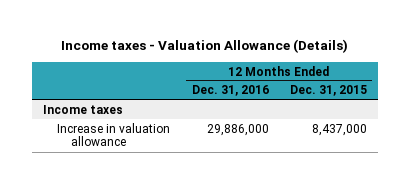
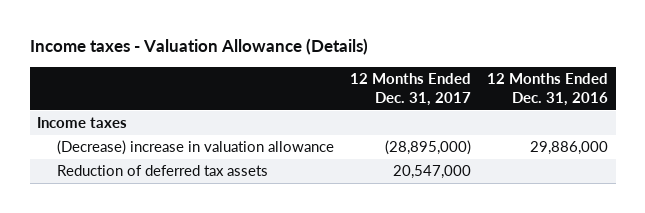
- | 12 Months Ended Dec. 31, 2016 | 12 Months Ended Dec. 31, 2015
+ | 12 Months Ended Dec. 31, 2017 | 12 Months Ended Dec. 31, 2016
- Increase in valuation allowance | 29,886,000 | 8,437,000
+ (Decrease) increase in valuation allowance | (28,895,000) | 29,886,000
+ Reduction of deferred tax assets | 20,547,000 |

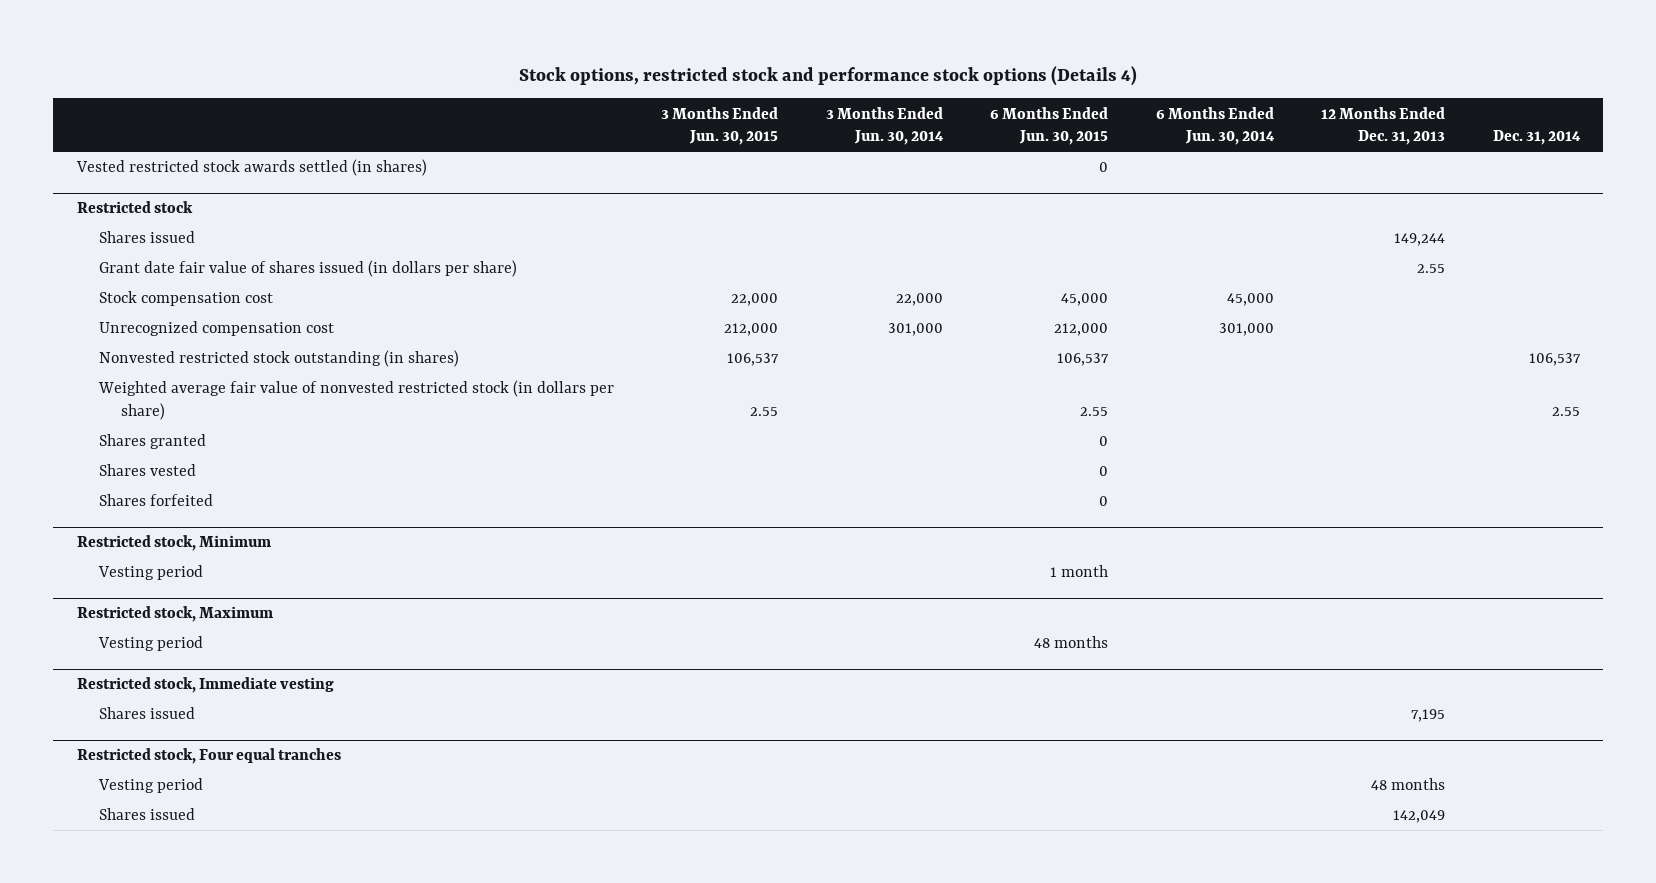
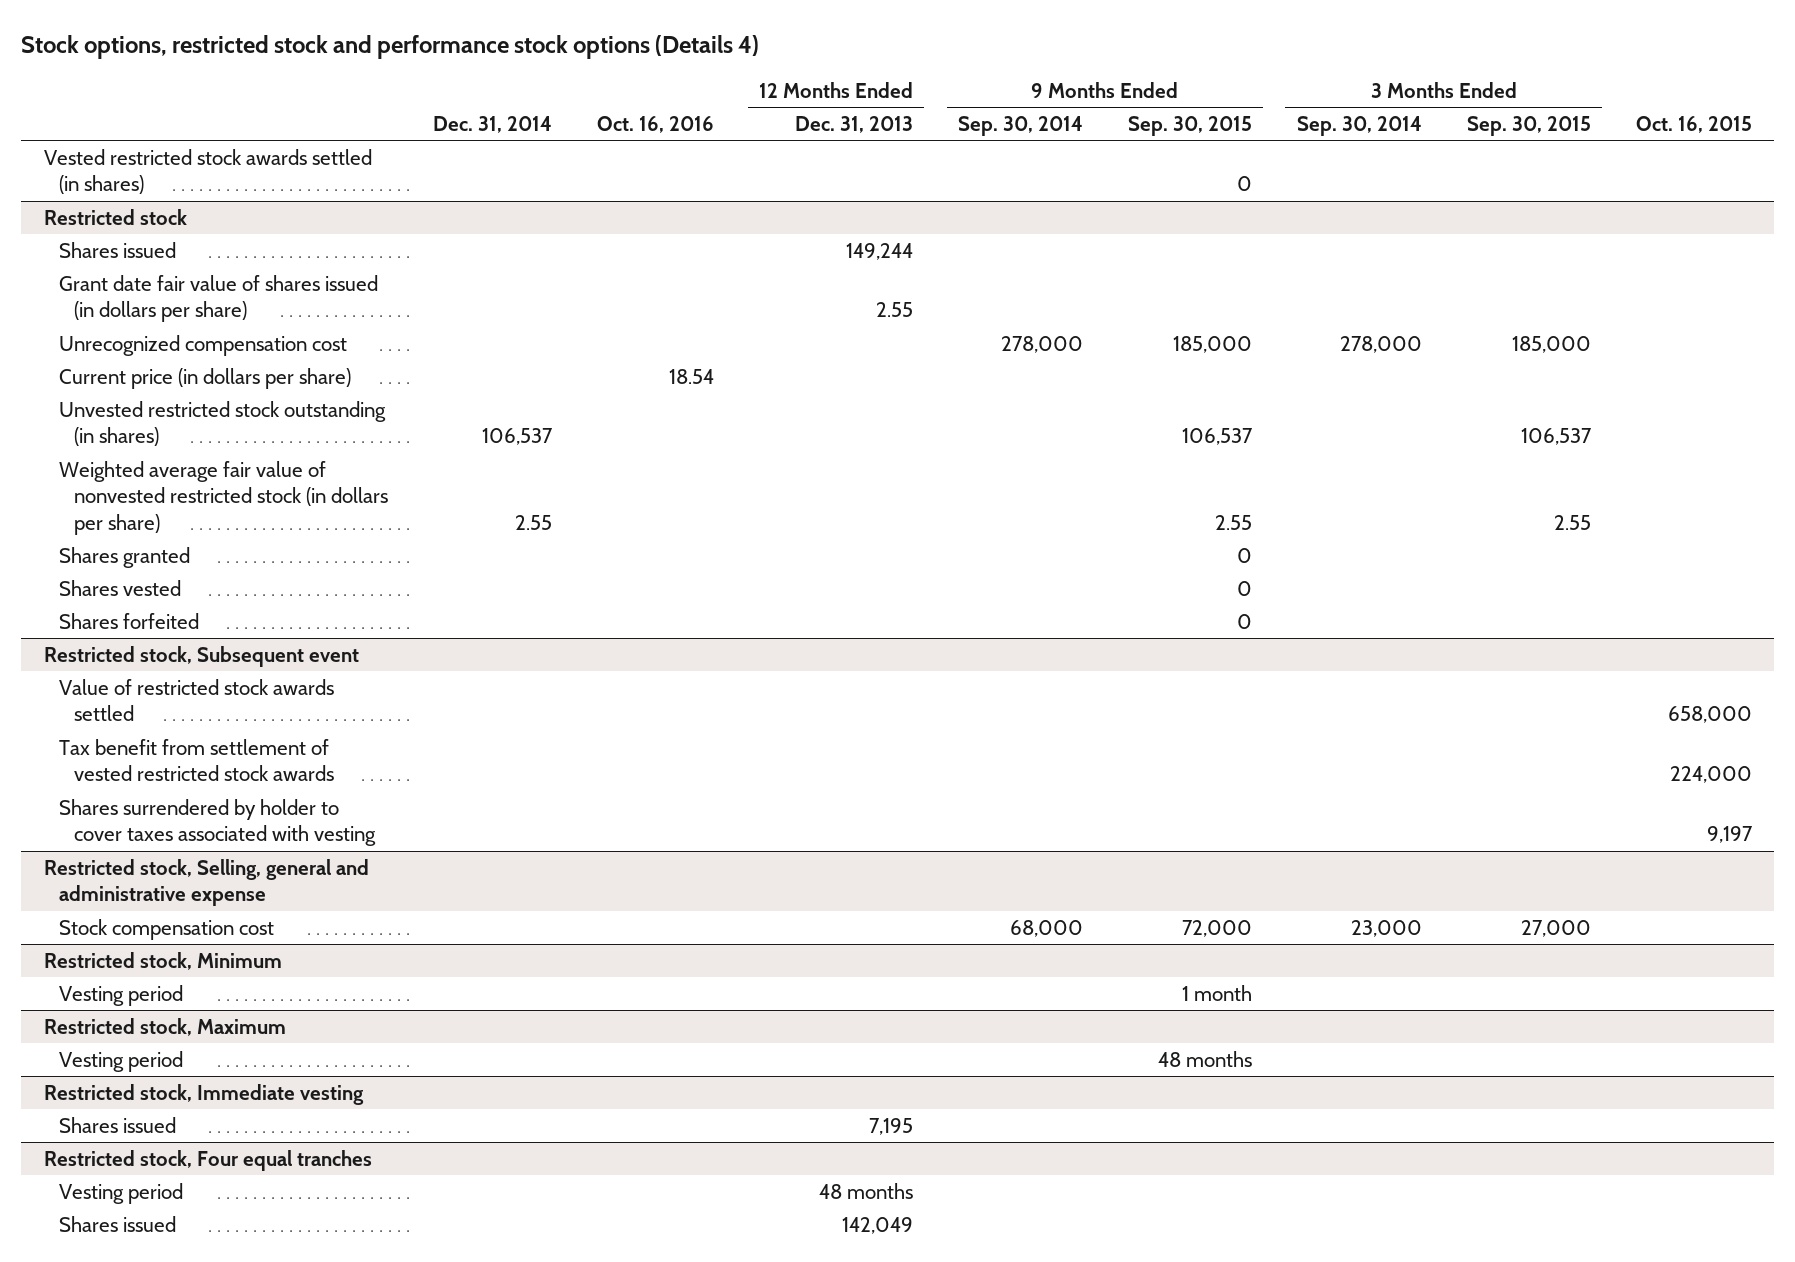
- | 3 Months Ended Jun. 30, 2015 | 3 Months Ended Jun. 30, 2014 | 6 Months Ended Jun. 30, 2015 | 6 Months Ended Jun. 30, 2014 | 12 Months Ended Dec. 31, 2013 | Dec. 31, 2014
+ | Dec. 31, 2014 | Oct. 16, 2016 | 12 Months Ended Dec. 31, 2013 | 9 Months Ended Sep. 30, 2014 | 9 Months Ended Sep. 30, 2015 | 3 Months Ended Sep. 30, 2014 | 3 Months Ended Sep. 30, 2015 | Oct. 16, 2015
@ Restricted stock
- Stock compensation cost | 22,000 | 22,000 | 45,000 | 45,000 | |
- Nonvested restricted stock outstanding (in shares) | 106,537 | | 106,537 | | | 106,537
+ Current price (in dollars per share) | | 18.54 | | | | | |
+ Unvested restricted stock outstanding (in shares) | 106,537 | | | | 106,537 | | 106,537 |
+ Restricted stock, Subsequent event
+ Value of restricted stock awards settled | | | | | | | | 658,000
+ Tax benefit from settlement of vested restricted stock awards | | | | | | | | 224,000
+ Shares surrendered by holder to cover taxes associated with vesting | | | | | | | | 9,197
+ Restricted stock, Selling, general and administrative expense
+ Stock compensation cost | | | | 68,000 | 72,000 | 23,000 | 27,000 |

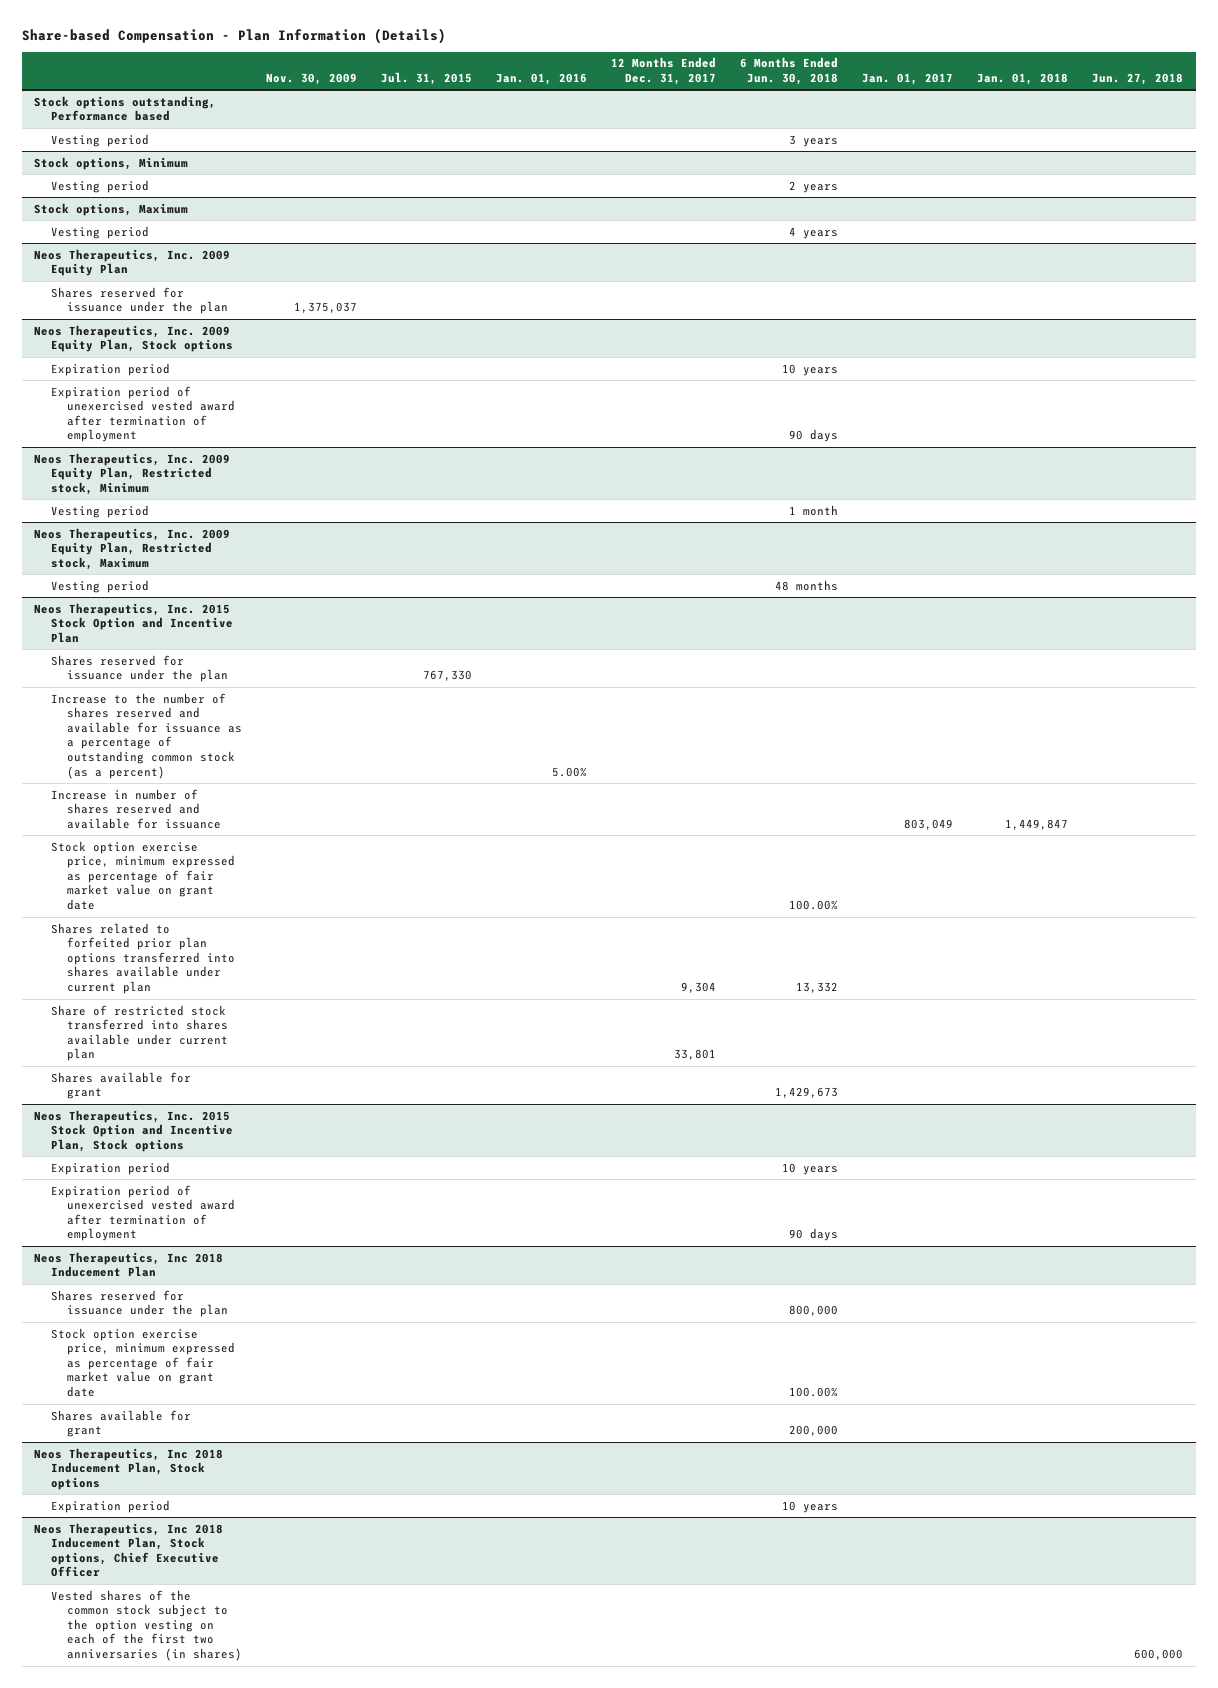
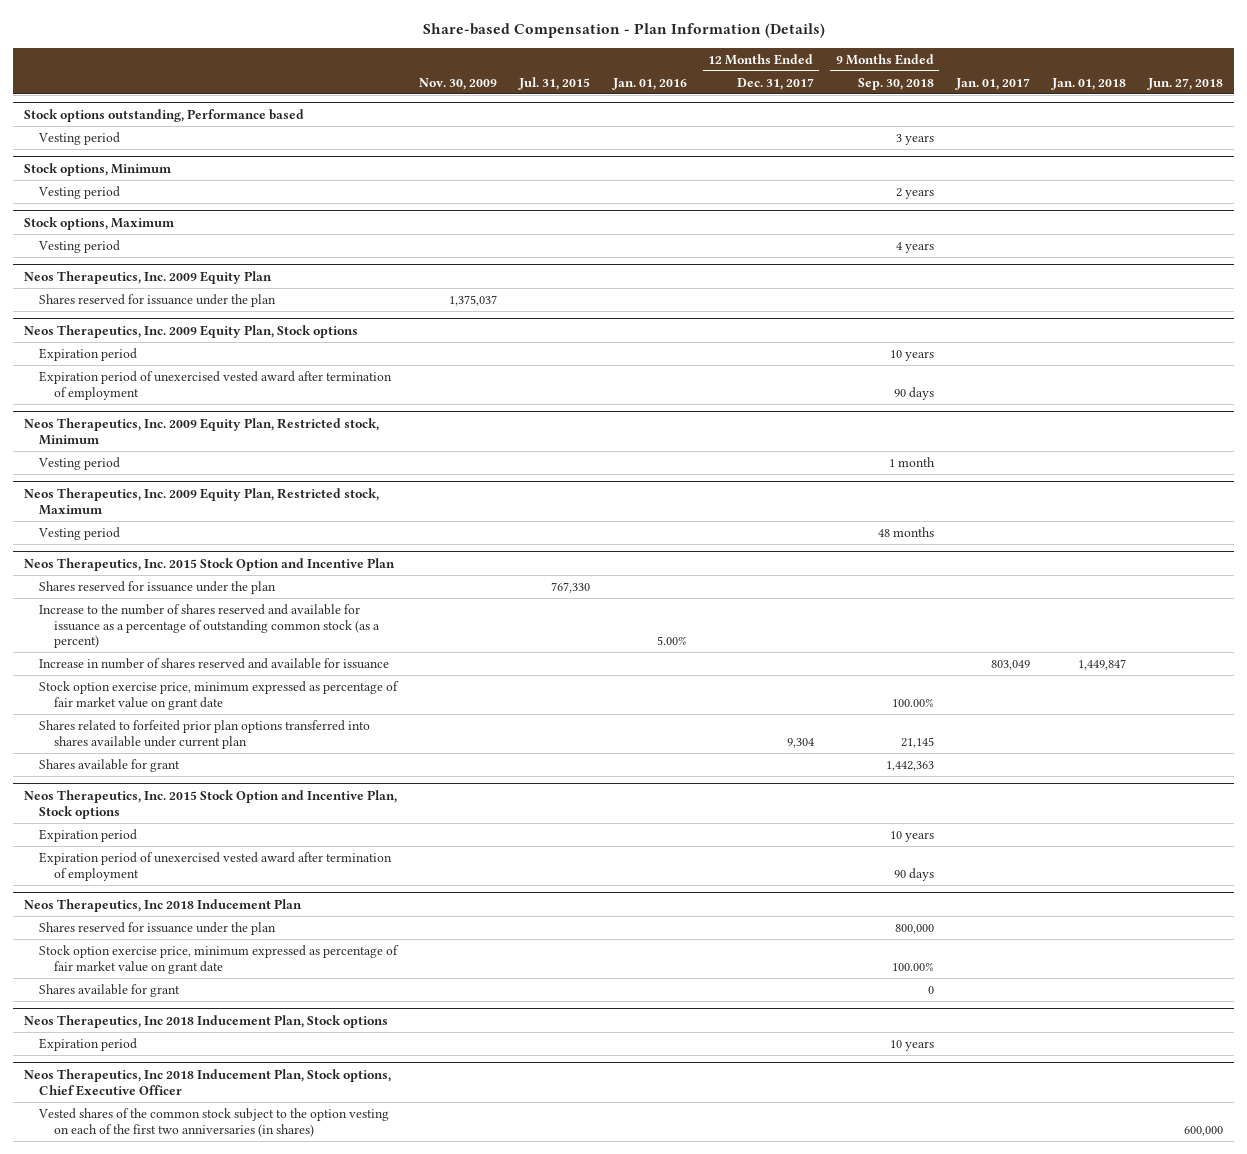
- | Nov. 30, 2009 | Jul. 31, 2015 | Jan. 01, 2016 | 12 Months Ended Dec. 31, 2017 | 6 Months Ended Jun. 30, 2018 | Jan. 01, 2017 | Jan. 01, 2018 | Jun. 27, 2018
+ | Nov. 30, 2009 | Jul. 31, 2015 | Jan. 01, 2016 | 12 Months Ended Dec. 31, 2017 | 9 Months Ended Sep. 30, 2018 | Jan. 01, 2017 | Jan. 01, 2018 | Jun. 27, 2018
@ Neos Therapeutics, Inc. 2015 Stock Option and Incentive Plan
- Share of restricted stock transferred into shares available under current plan | | | | 33,801 | | | |

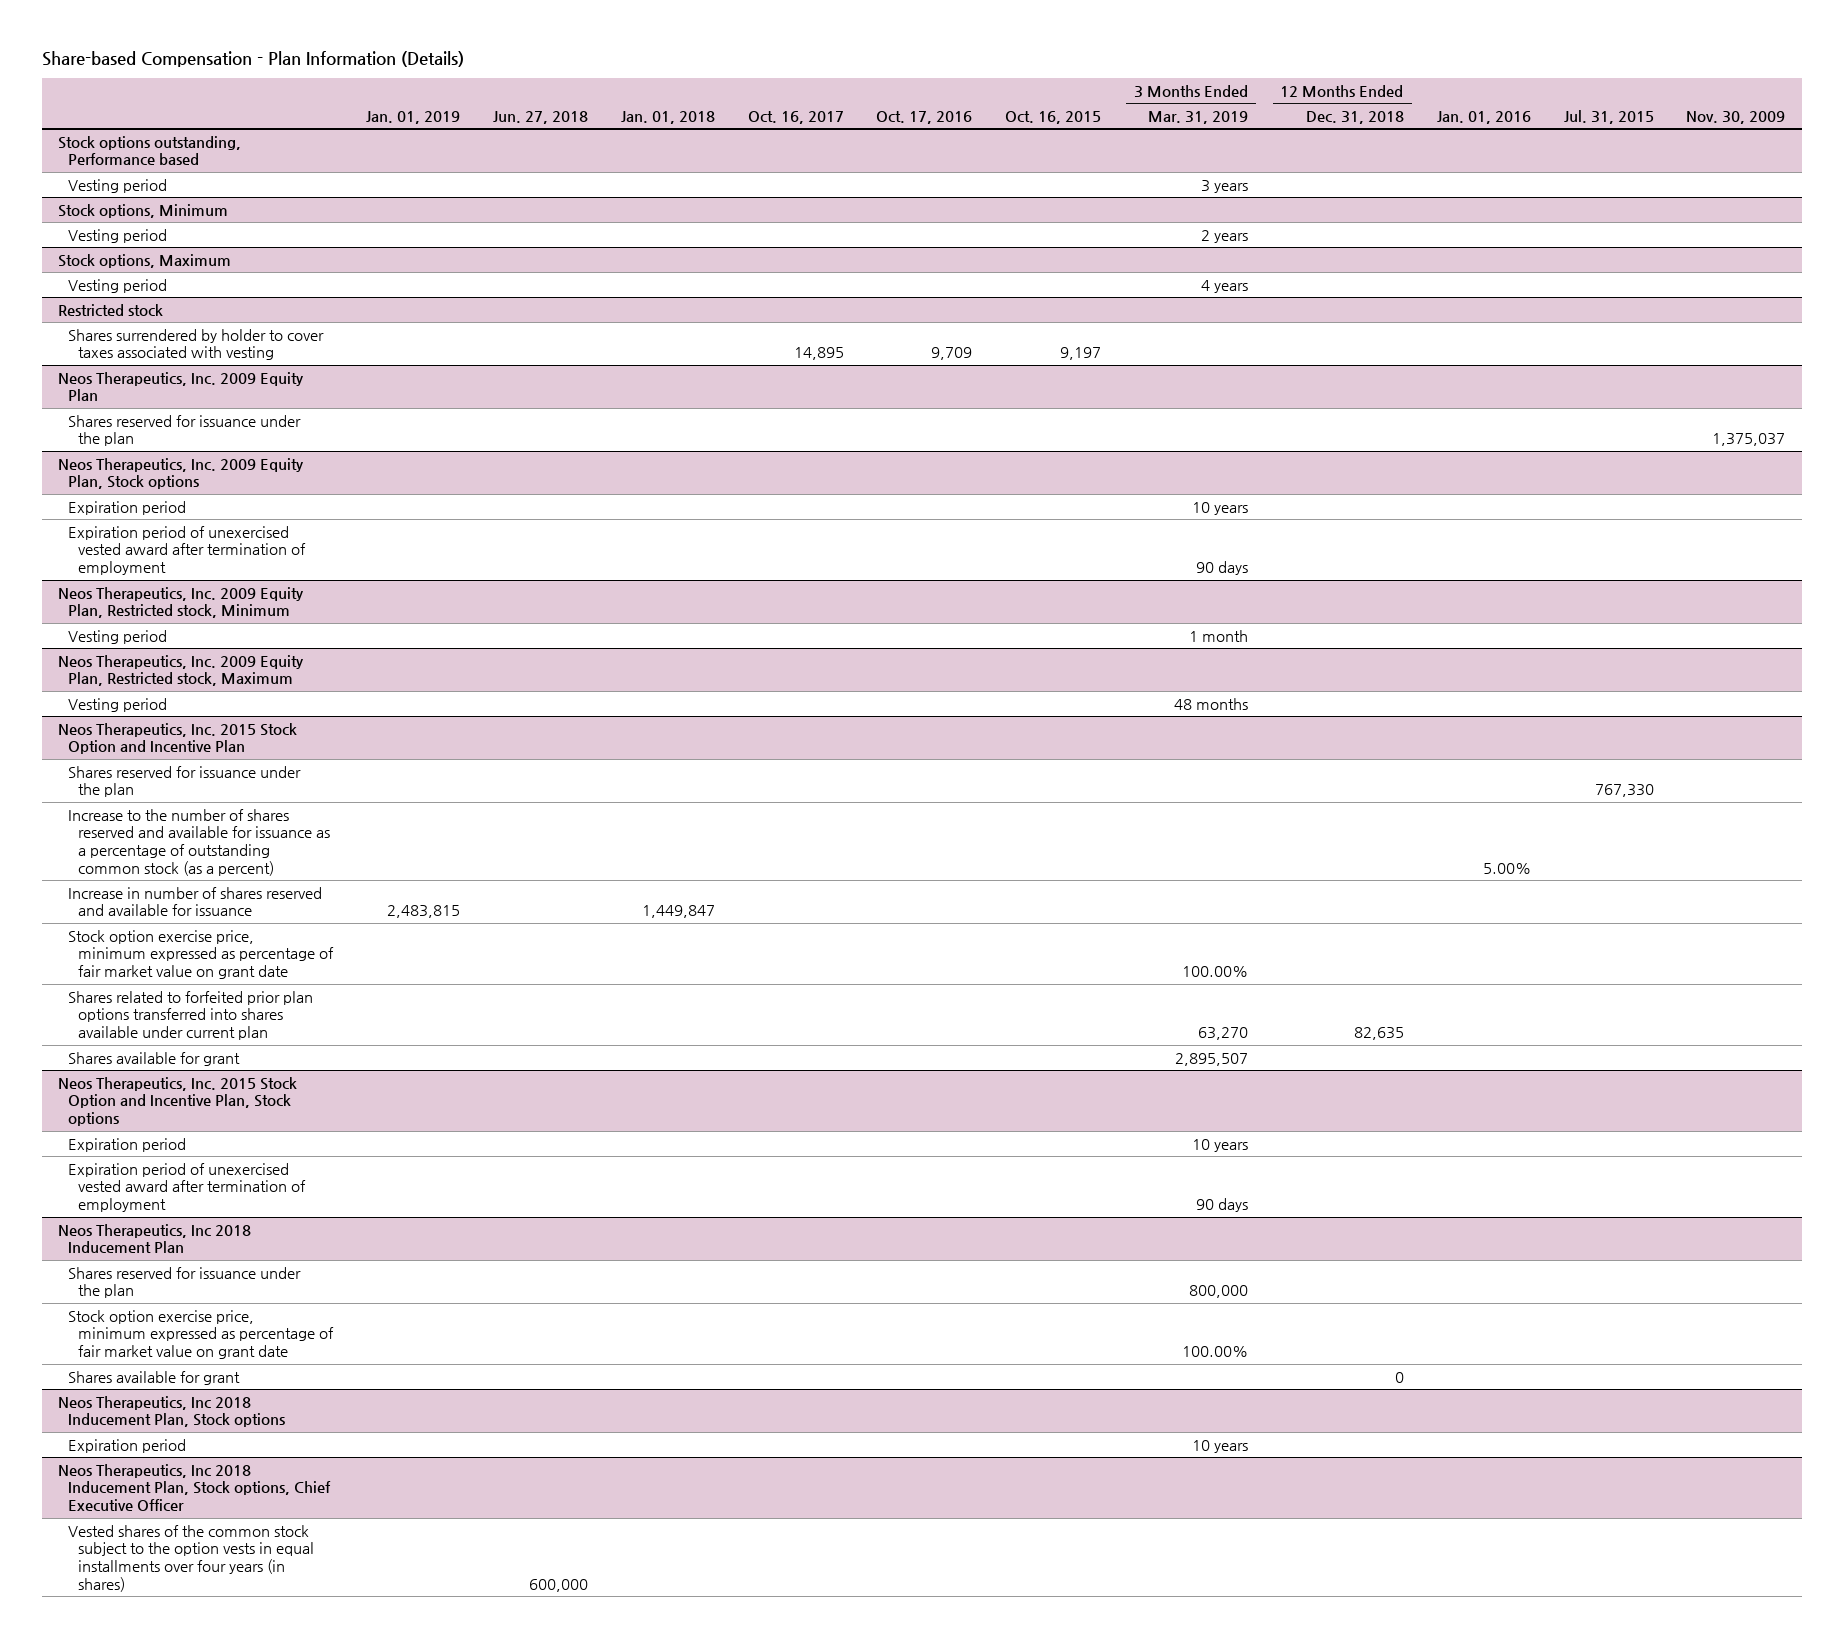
- | Nov. 30, 2009 | Jul. 31, 2015 | Jan. 01, 2016 | 12 Months Ended Dec. 31, 2017 | 9 Months Ended Sep. 30, 2018 | Jan. 01, 2017 | Jan. 01, 2018 | Jun. 27, 2018
+ | Jan. 01, 2019 | Jun. 27, 2018 | Jan. 01, 2018 | Oct. 16, 2017 | Oct. 17, 2016 | Oct. 16, 2015 | 3 Months Ended Mar. 31, 2019 | 12 Months Ended Dec. 31, 2018 | Jan. 01, 2016 | Jul. 31, 2015 | Nov. 30, 2009
+ Restricted stock
+ Shares surrendered by holder to cover taxes associated with vesting | | | | 14,895 | 9,709 | 9,197 | | | | |
@ Neos Therapeutics, Inc 2018 Inducement Plan, Stock options, Chief Executive Officer
- Vested shares of the common stock subject to the option vesting on each of the first two anniversaries (in shares) | | | | | | | | 600,000
+ Vested shares of the common stock subject to the option vests in equal installments over four years (in shares) | | 600,000 | | | | | | | | |

